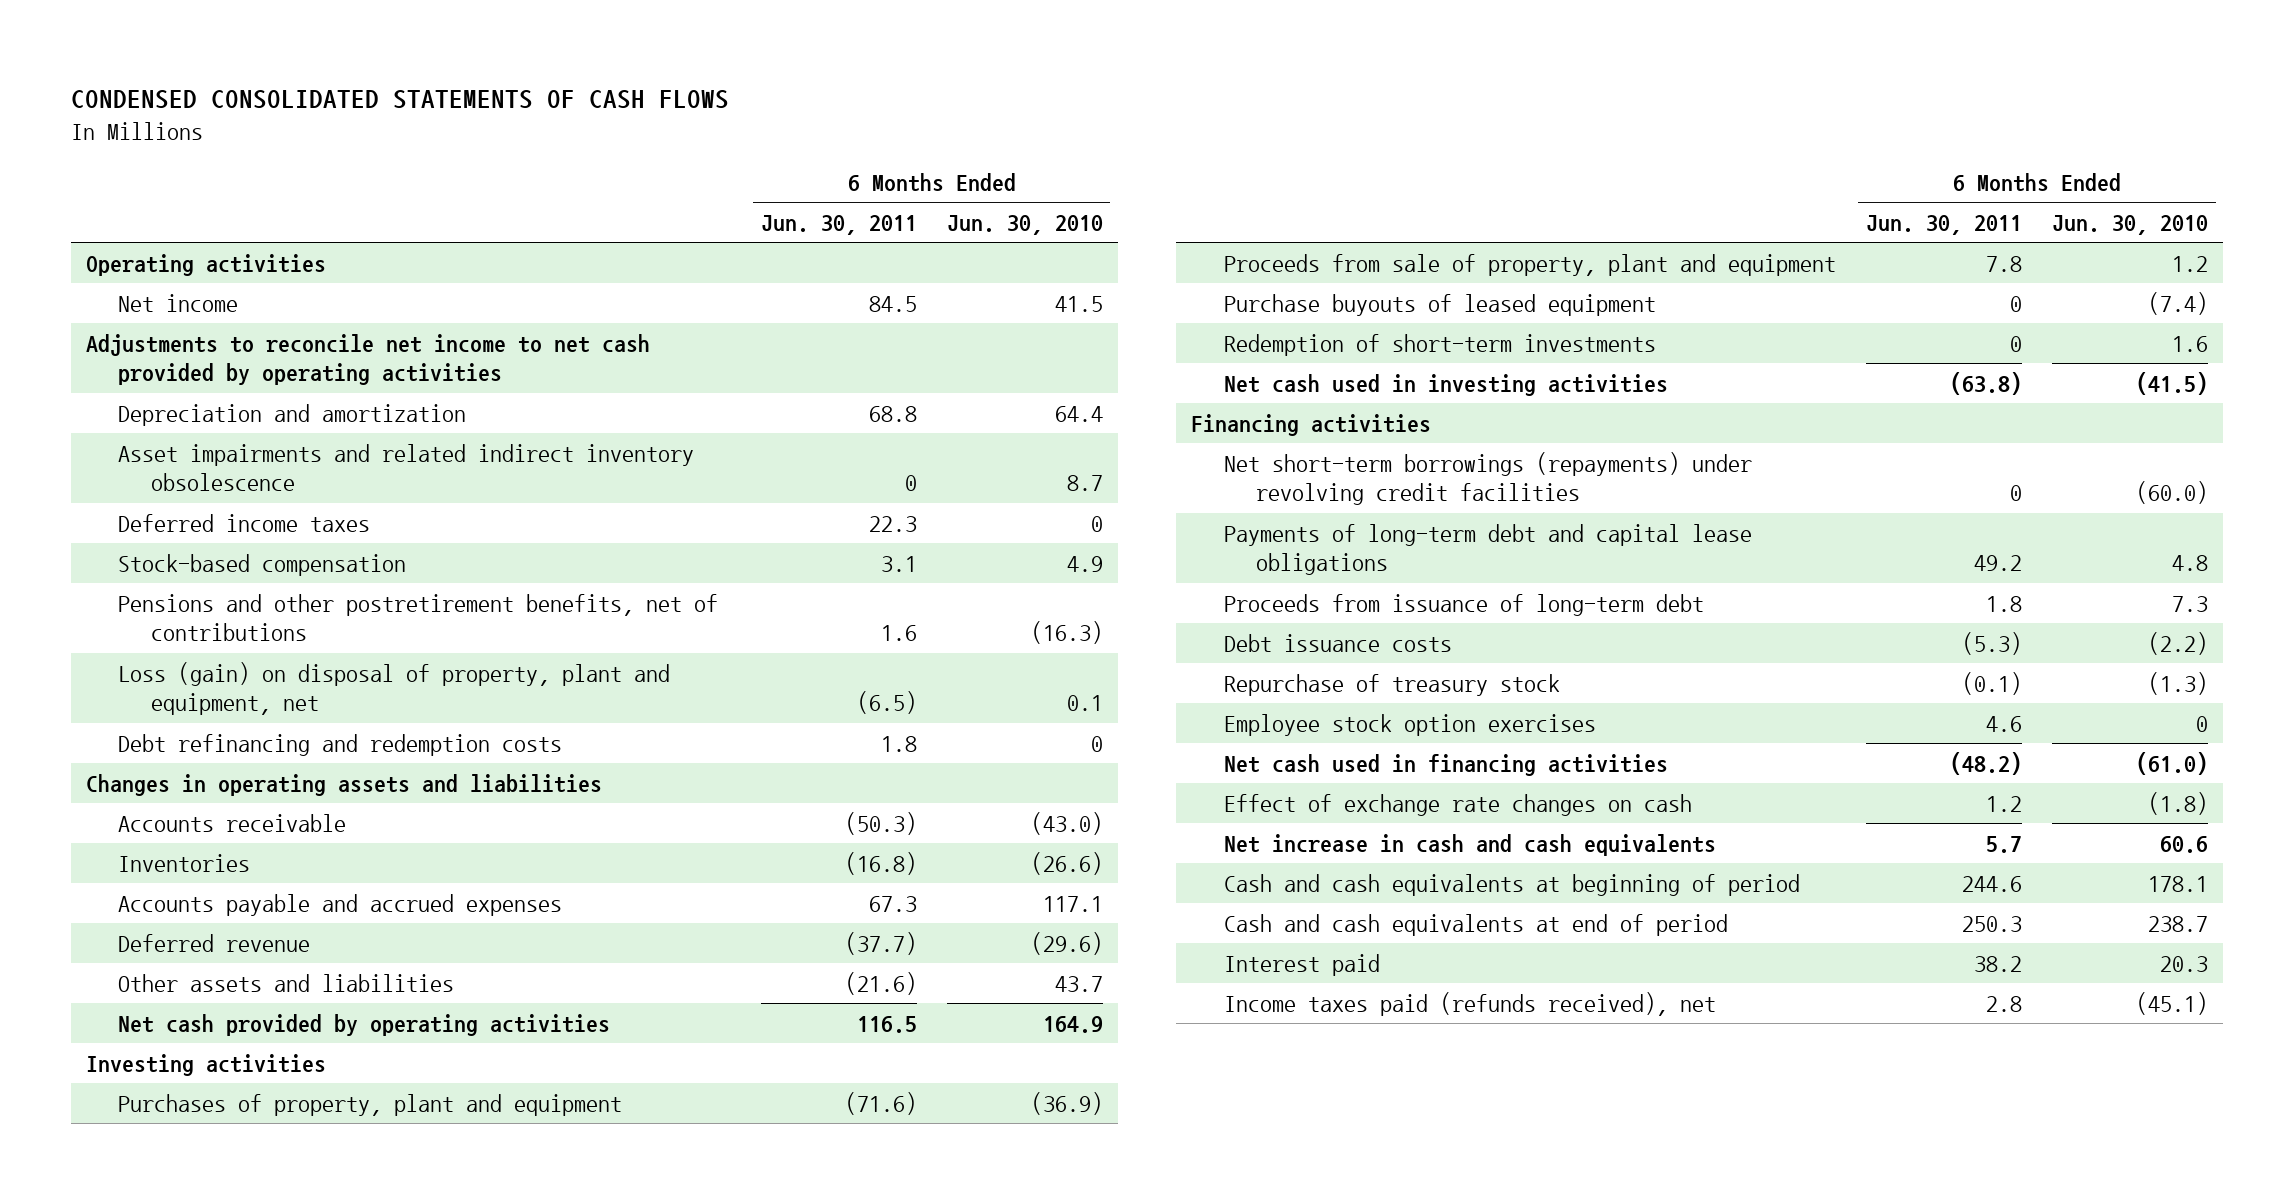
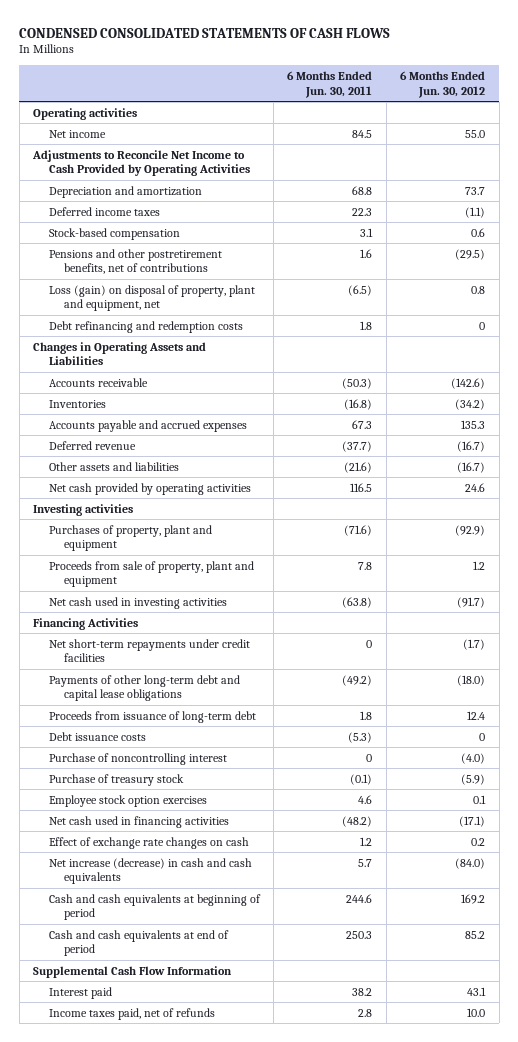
- | 6 Months Ended Jun. 30, 2011 | 6 Months Ended Jun. 30, 2010
+ | 6 Months Ended Jun. 30, 2011 | 6 Months Ended Jun. 30, 2012
- Adjustments to reconcile net income to net cash provided by operating activities
+ Adjustments to Reconcile Net Income to Cash Provided by Operating Activities
- Asset impairments and related indirect inventory obsolescence | 0 | 8.7
- Changes in operating assets and liabilities
+ Changes in Operating Assets and Liabilities
- Purchase buyouts of leased equipment | 0 | (7.4)
- Redemption of short-term investments | 0 | 1.6
- Financing activities
- Net short-term borrowings (repayments) under revolving credit facilities | 0 | (60.0)
- Payments of long-term debt and capital lease obligations | 49.2 | 4.8
+ Financing Activities
+ Net short-term repayments under credit facilities | 0 | (1.7)
+ Payments of other long-term debt and capital lease obligations | (49.2) | (18.0)
- Repurchase of treasury stock | (0.1) | (1.3)
+ Purchase of noncontrolling interest | 0 | (4.0)
+ Purchase of treasury stock | (0.1) | (5.9)
- Net increase in cash and cash equivalents | 5.7 | 60.6
+ Net increase (decrease) in cash and cash equivalents | 5.7 | (84.0)
+ Supplemental Cash Flow Information
- Income taxes paid (refunds received), net | 2.8 | (45.1)
+ Income taxes paid, net of refunds | 2.8 | 10.0

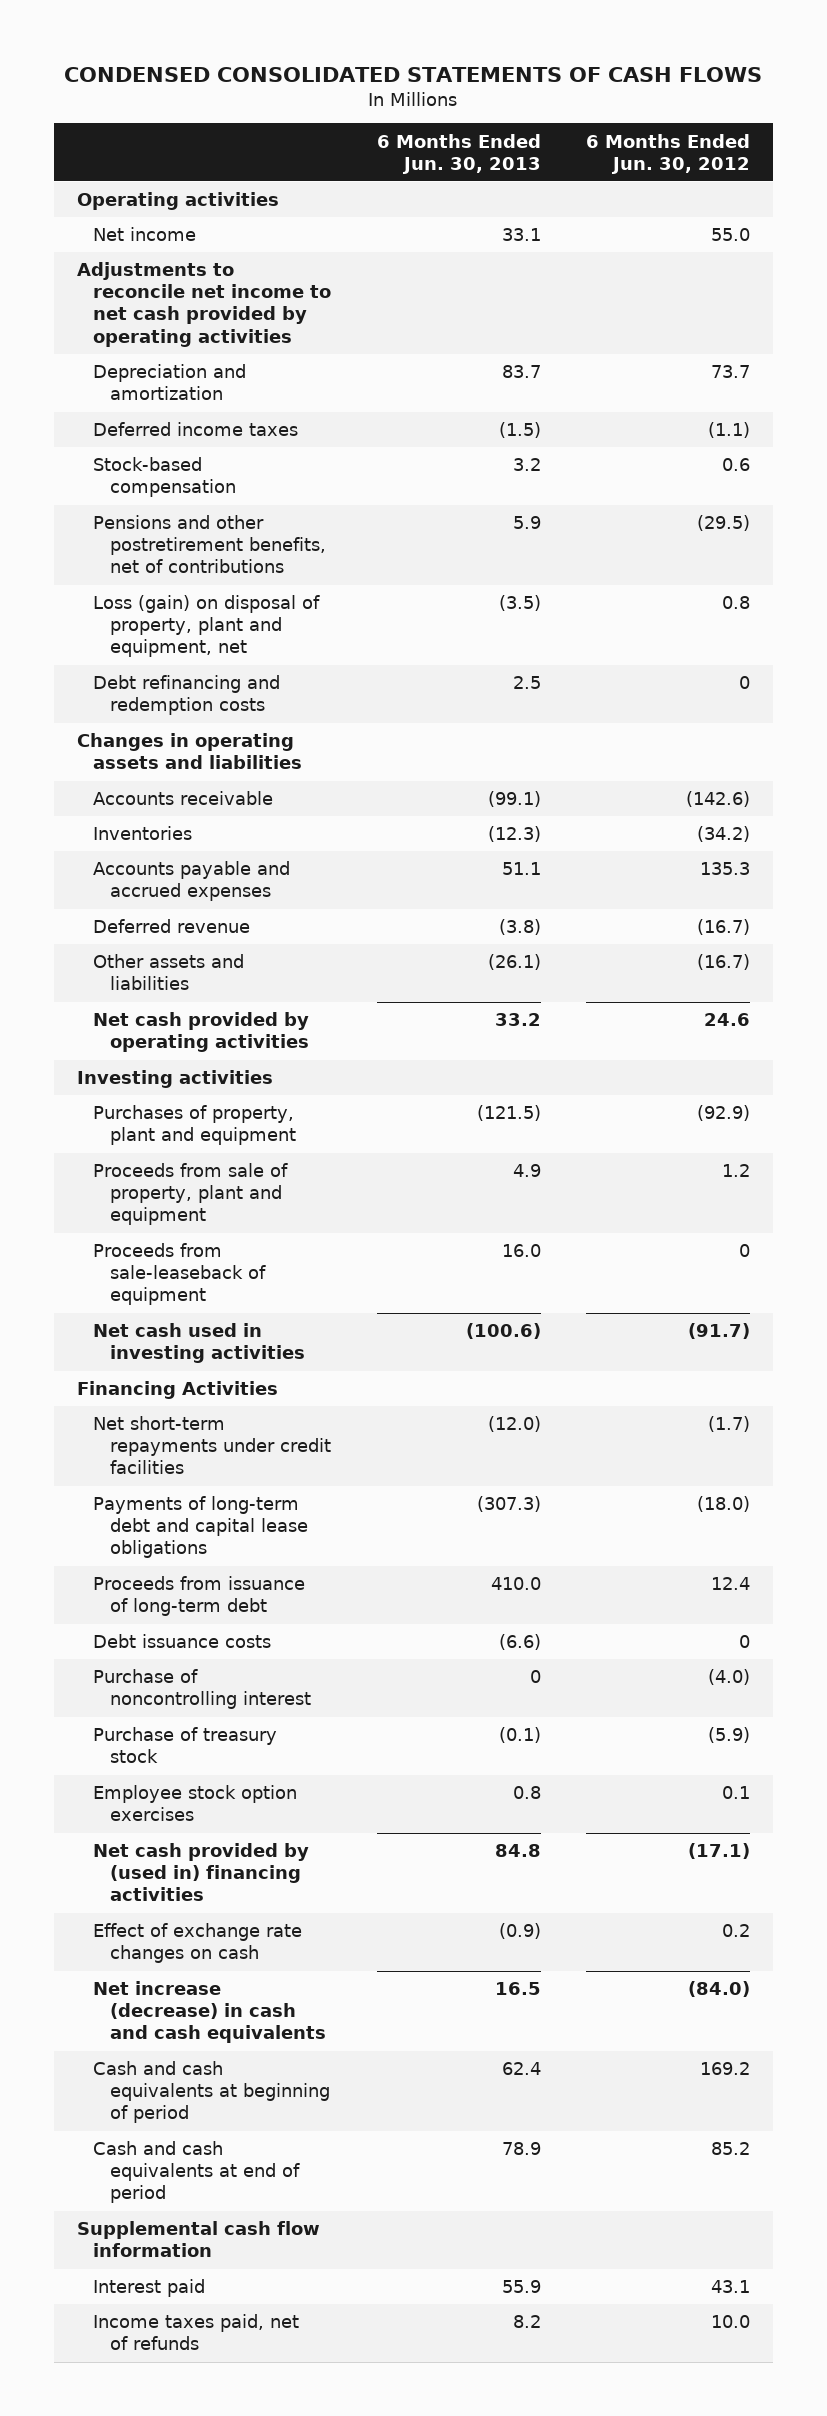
- | 6 Months Ended Jun. 30, 2011 | 6 Months Ended Jun. 30, 2012
+ | 6 Months Ended Jun. 30, 2013 | 6 Months Ended Jun. 30, 2012
- Adjustments to Reconcile Net Income to Cash Provided by Operating Activities
+ Adjustments to reconcile net income to net cash provided by operating activities
- Changes in Operating Assets and Liabilities
+ Changes in operating assets and liabilities
+ Proceeds from sale-leaseback of equipment | 16.0 | 0
- Payments of other long-term debt and capital lease obligations | (49.2) | (18.0)
+ Payments of long-term debt and capital lease obligations | (307.3) | (18.0)
- Net cash used in financing activities | (48.2) | (17.1)
+ Net cash provided by (used in) financing activities | 84.8 | (17.1)
- Supplemental Cash Flow Information
+ Supplemental cash flow information

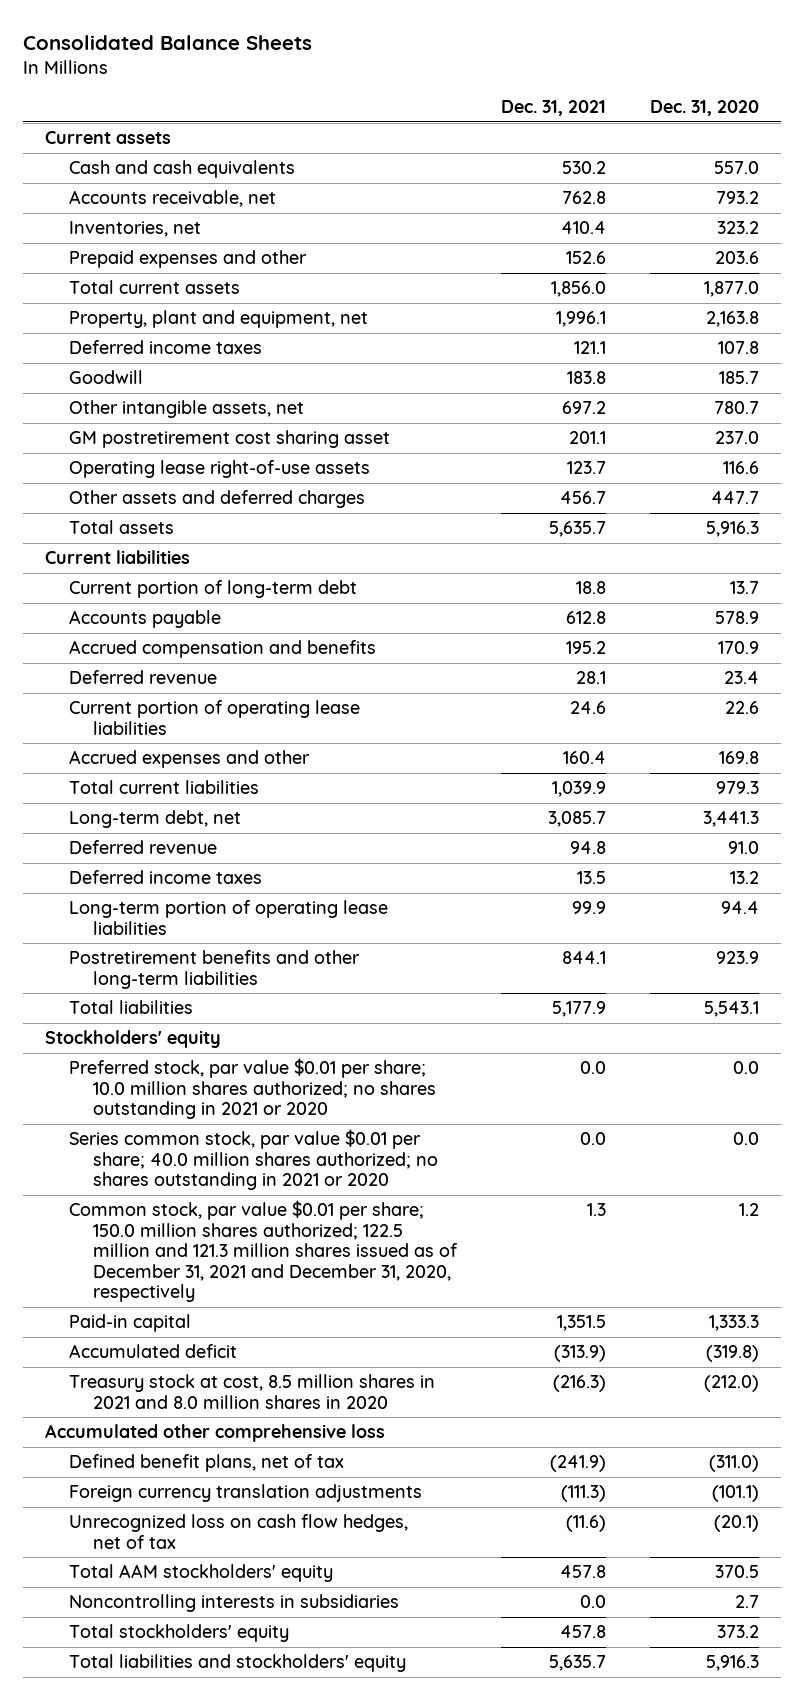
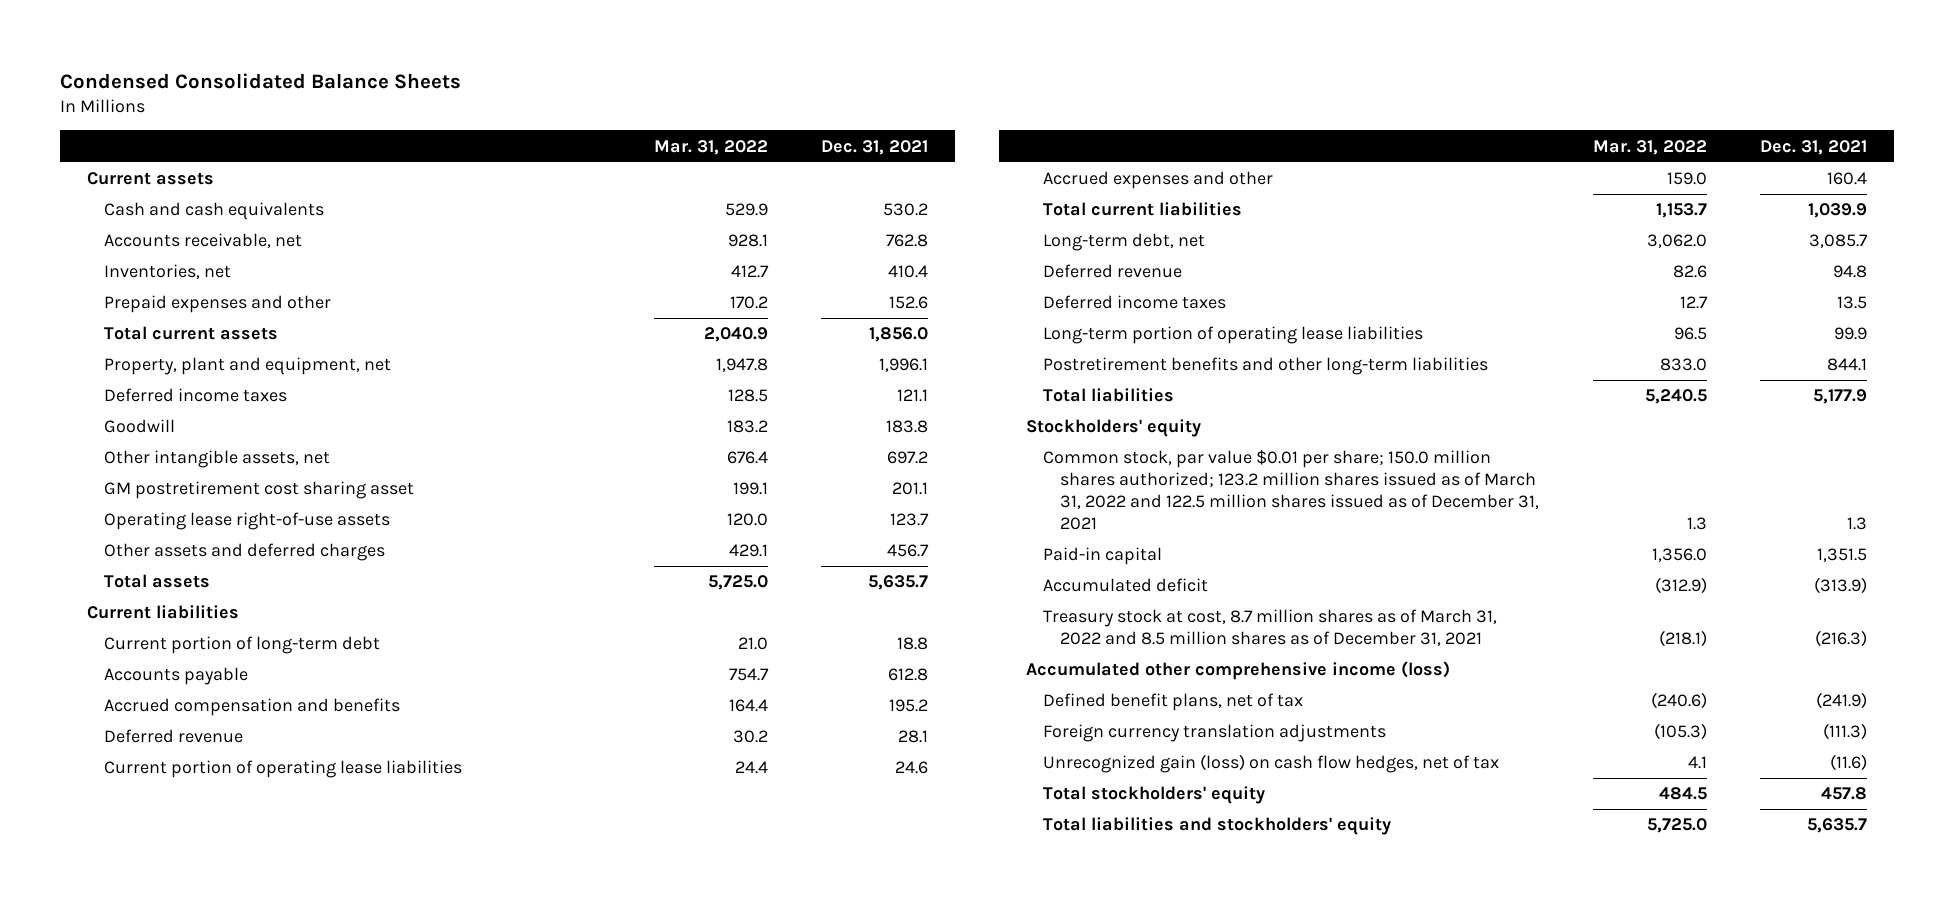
- Consolidated Balance Sheets
+ Condensed Consolidated Balance Sheets
- | Dec. 31, 2021 | Dec. 31, 2020
+ | Mar. 31, 2022 | Dec. 31, 2021
- Preferred stock, par value $0.01 per share; 10.0 million shares authorized; no shares outstanding in 2021 or 2020 | 0.0 | 0.0
- Series common stock, par value $0.01 per share; 40.0 million shares authorized; no shares outstanding in 2021 or 2020 | 0.0 | 0.0
- Common stock, par value $0.01 per share; 150.0 million shares authorized; 122.5 million and 121.3 million shares issued as of December 31, 2021 and December 31, 2020, respectively | 1.3 | 1.2
+ Common stock, par value $0.01 per share; 150.0 million shares authorized; 123.2 million shares issued as of March 31, 2022 and 122.5 million shares issued as of December 31, 2021 | 1.3 | 1.3
- Treasury stock at cost, 8.5 million shares in 2021 and 8.0 million shares in 2020 | (216.3) | (212.0)
- Accumulated other comprehensive loss
+ Treasury stock at cost, 8.7 million shares as of March 31, 2022 and 8.5 million shares as of December 31, 2021 | (218.1) | (216.3)
+ Accumulated other comprehensive income (loss)
- Unrecognized loss on cash flow hedges, net of tax | (11.6) | (20.1)
- Total AAM stockholders' equity | 457.8 | 370.5
- Noncontrolling interests in subsidiaries | 0.0 | 2.7
+ Unrecognized gain (loss) on cash flow hedges, net of tax | 4.1 | (11.6)

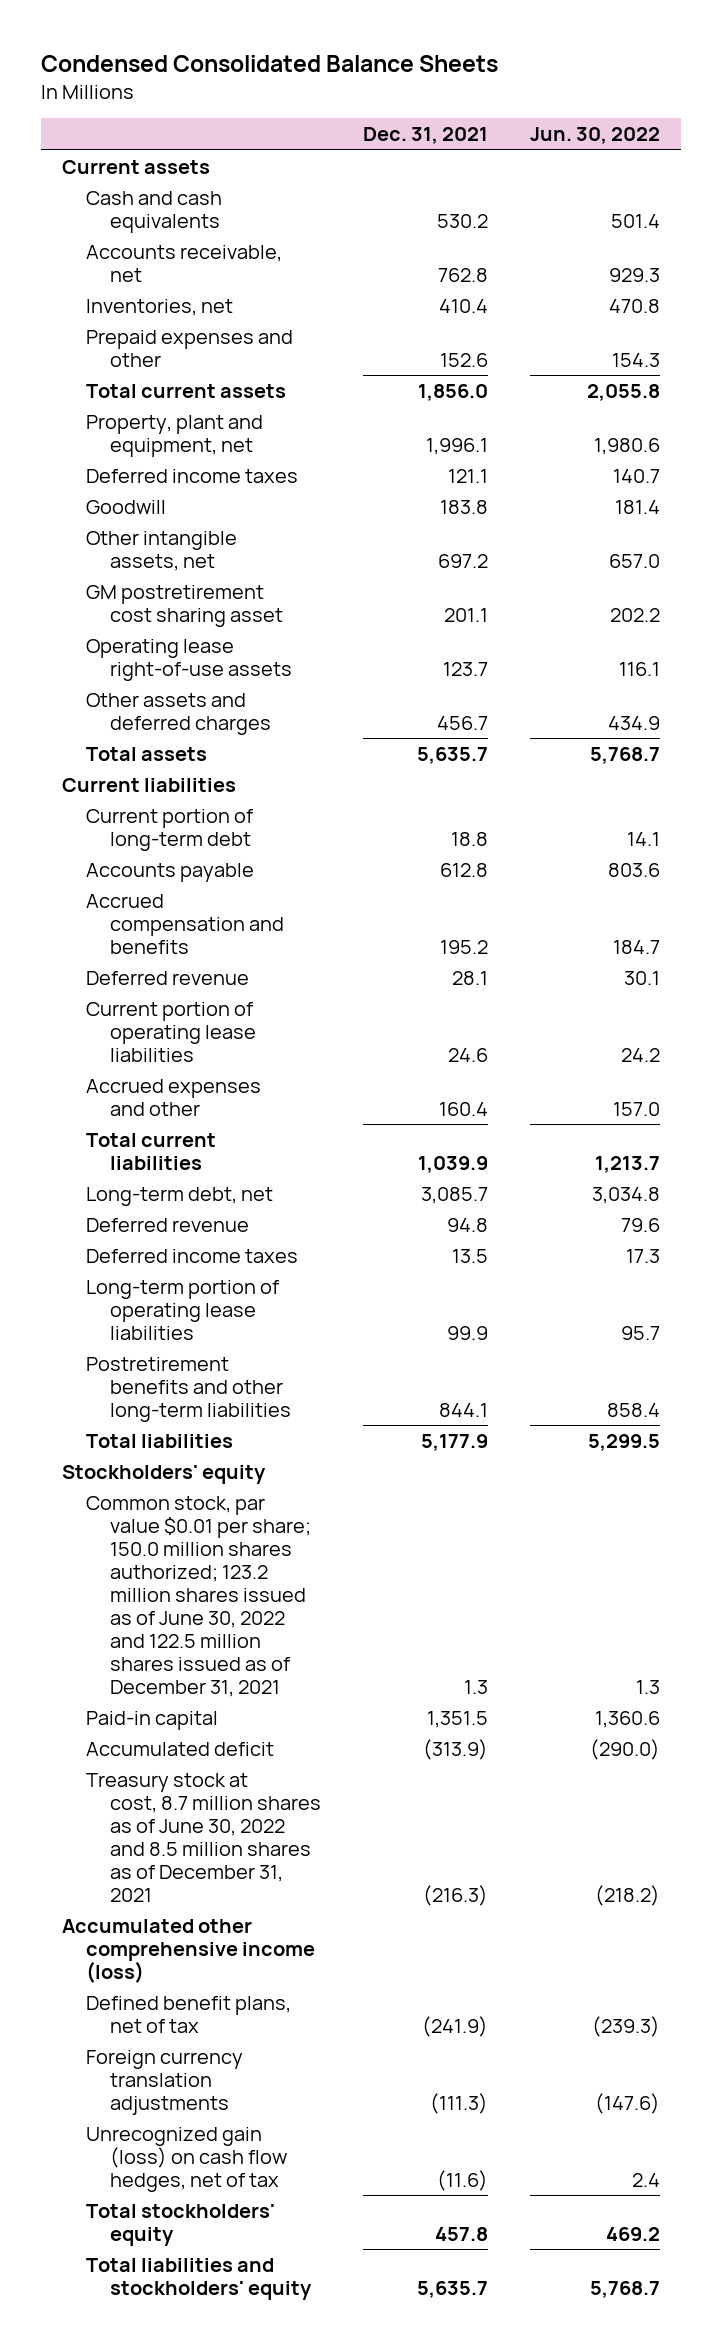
- | Mar. 31, 2022 | Dec. 31, 2021
+ | Dec. 31, 2021 | Jun. 30, 2022
- Common stock, par value $0.01 per share; 150.0 million shares authorized; 123.2 million shares issued as of March 31, 2022 and 122.5 million shares issued as of December 31, 2021 | 1.3 | 1.3
+ Common stock, par value $0.01 per share; 150.0 million shares authorized; 123.2 million shares issued as of June 30, 2022 and 122.5 million shares issued as of December 31, 2021 | 1.3 | 1.3
- Treasury stock at cost, 8.7 million shares as of March 31, 2022 and 8.5 million shares as of December 31, 2021 | (218.1) | (216.3)
+ Treasury stock at cost, 8.7 million shares as of June 30, 2022 and 8.5 million shares as of December 31, 2021 | (216.3) | (218.2)

